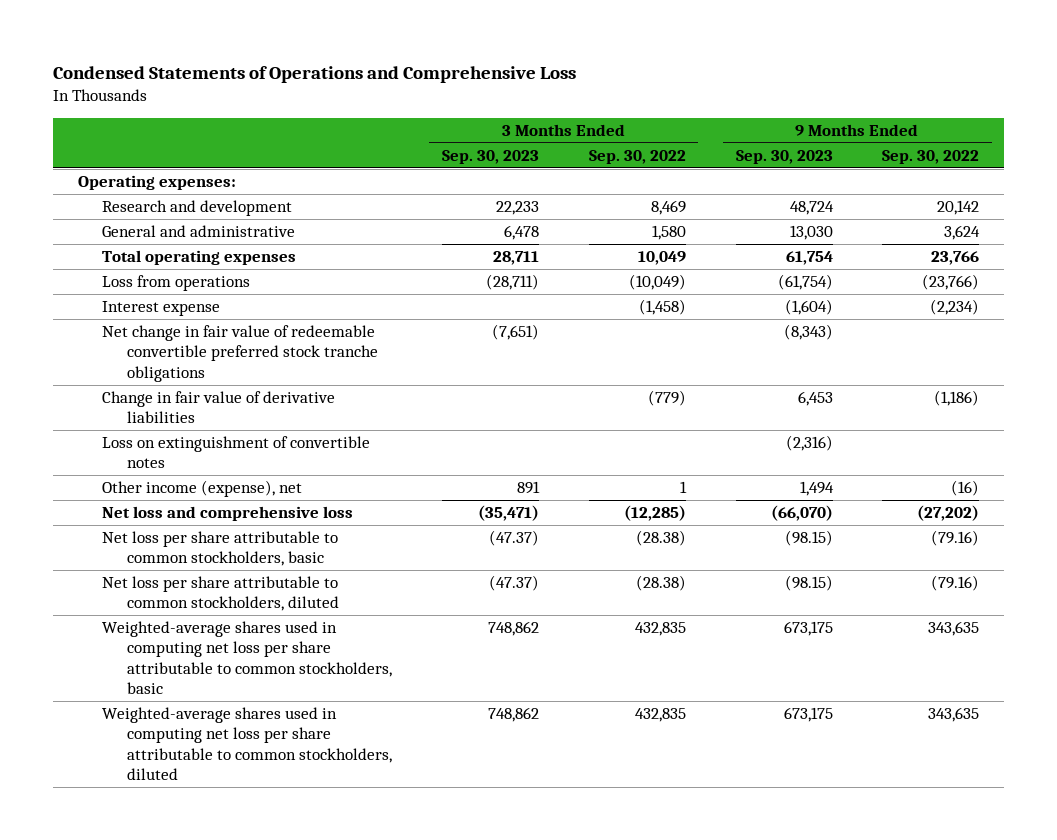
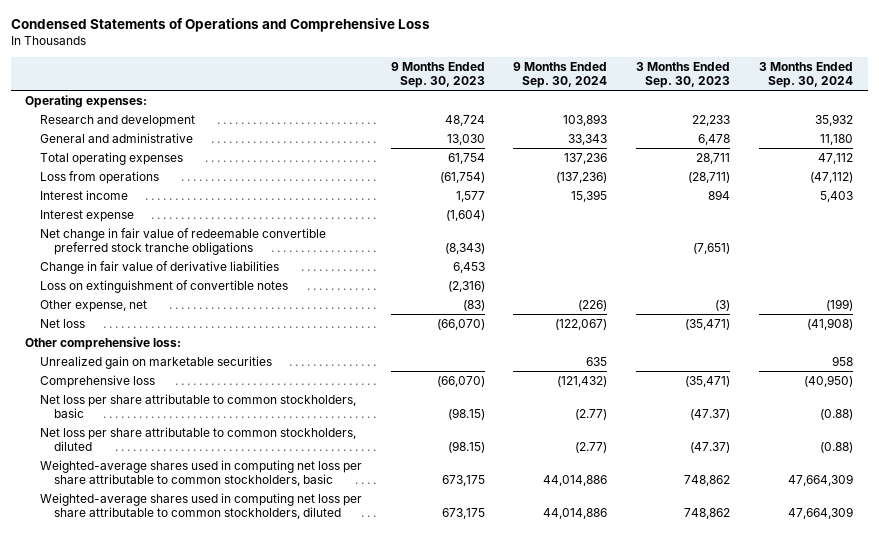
- | 3 Months Ended Sep. 30, 2023 | 3 Months Ended Sep. 30, 2022 | 9 Months Ended Sep. 30, 2023 | 9 Months Ended Sep. 30, 2022
+ | 9 Months Ended Sep. 30, 2023 | 9 Months Ended Sep. 30, 2024 | 3 Months Ended Sep. 30, 2023 | 3 Months Ended Sep. 30, 2024
+ Interest income | 1,577 | 15,395 | 894 | 5,403
- Other income (expense), net | 891 | 1 | 1,494 | (16)
- Net loss and comprehensive loss | (35,471) | (12,285) | (66,070) | (27,202)
+ Other expense, net | (83) | (226) | (3) | (199)
+ Net loss | (66,070) | (122,067) | (35,471) | (41,908)
+ Other comprehensive loss:
+ Unrealized gain on marketable securities | | 635 | | 958
+ Comprehensive loss | (66,070) | (121,432) | (35,471) | (40,950)

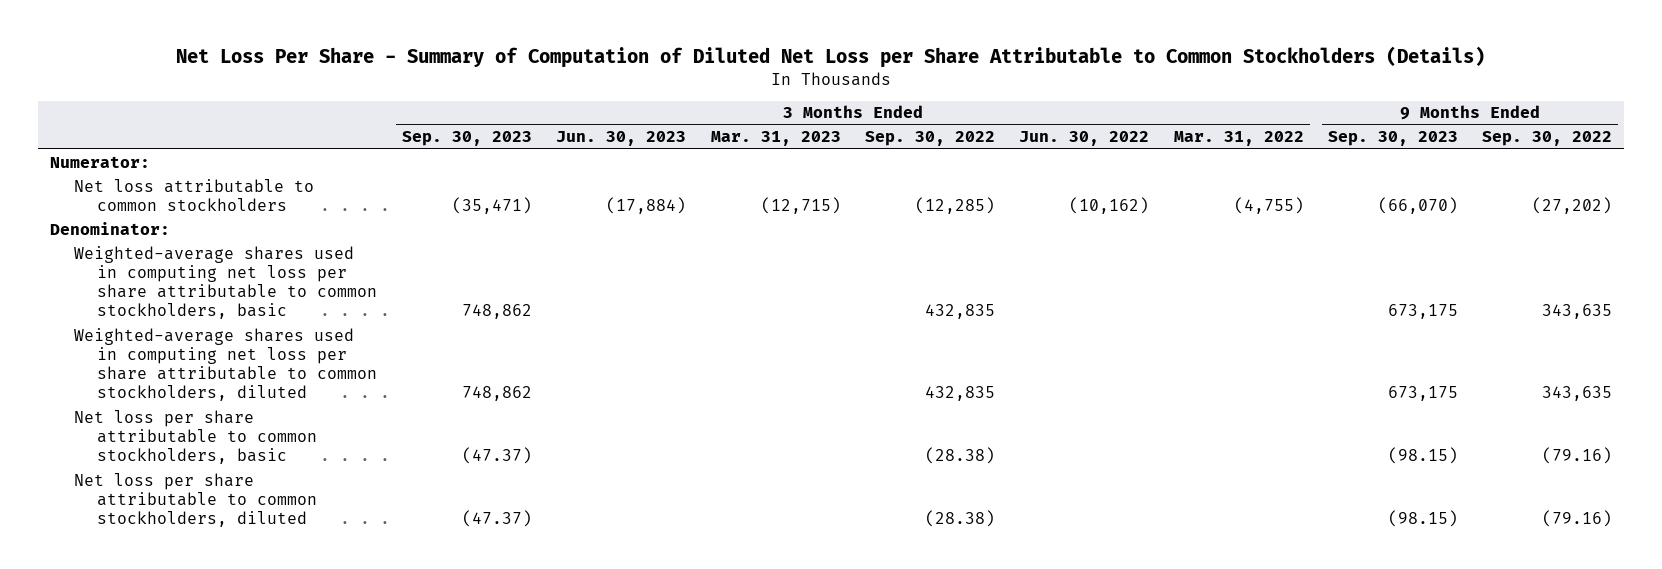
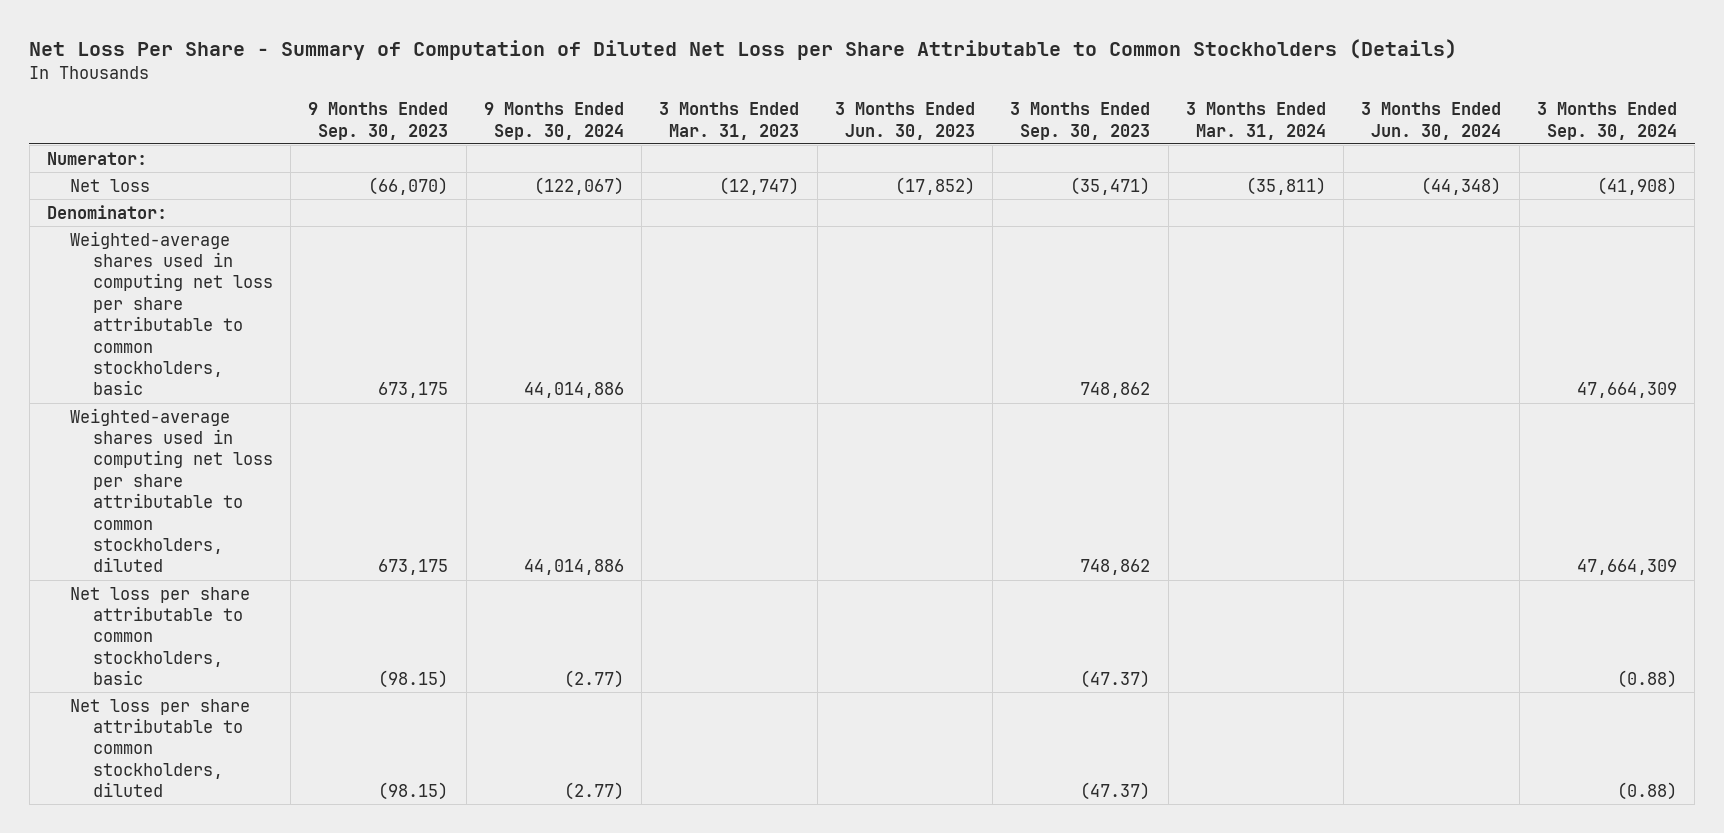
- | 3 Months Ended Sep. 30, 2023 | 3 Months Ended Jun. 30, 2023 | 3 Months Ended Mar. 31, 2023 | 3 Months Ended Sep. 30, 2022 | 3 Months Ended Jun. 30, 2022 | 3 Months Ended Mar. 31, 2022 | 9 Months Ended Sep. 30, 2023 | 9 Months Ended Sep. 30, 2022
+ | 9 Months Ended Sep. 30, 2023 | 9 Months Ended Sep. 30, 2024 | 3 Months Ended Mar. 31, 2023 | 3 Months Ended Jun. 30, 2023 | 3 Months Ended Sep. 30, 2023 | 3 Months Ended Mar. 31, 2024 | 3 Months Ended Jun. 30, 2024 | 3 Months Ended Sep. 30, 2024
- Net loss attributable to common stockholders | (35,471) | (17,884) | (12,715) | (12,285) | (10,162) | (4,755) | (66,070) | (27,202)
+ Net loss | (66,070) | (122,067) | (12,747) | (17,852) | (35,471) | (35,811) | (44,348) | (41,908)

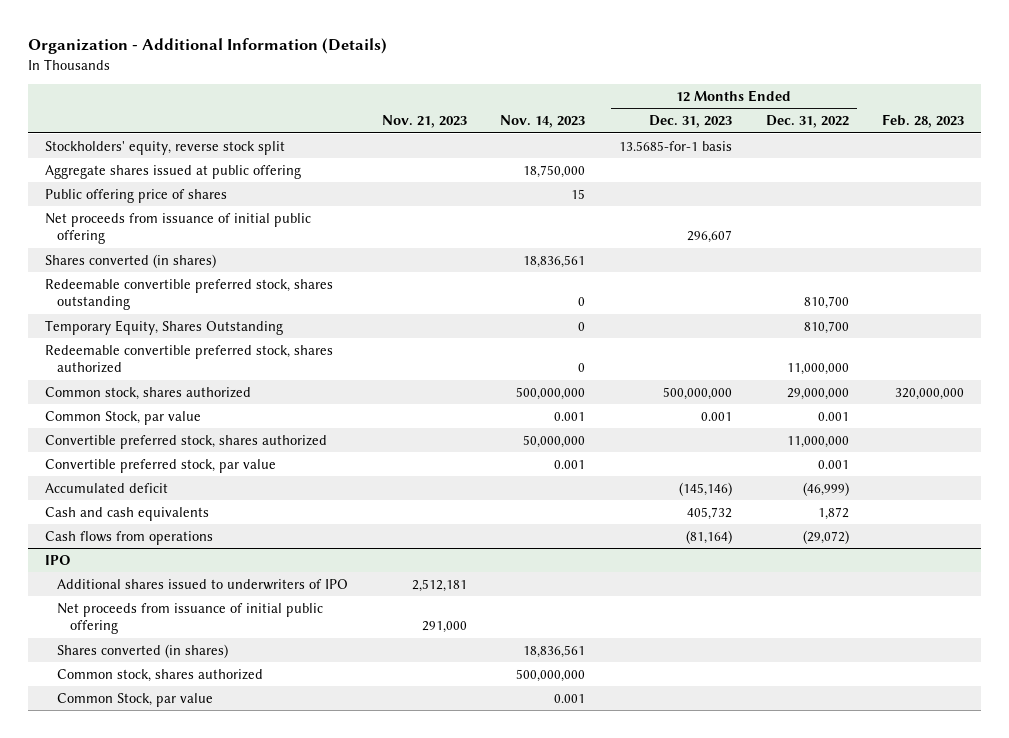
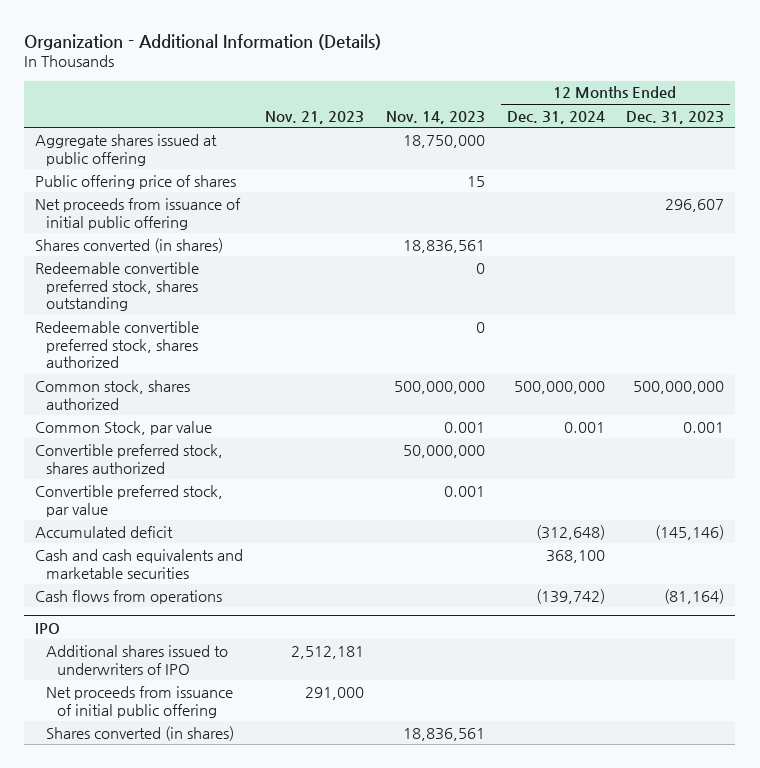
- | Nov. 21, 2023 | Nov. 14, 2023 | 12 Months Ended Dec. 31, 2023 | 12 Months Ended Dec. 31, 2022 | Feb. 28, 2023
+ | Nov. 21, 2023 | Nov. 14, 2023 | 12 Months Ended Dec. 31, 2024 | 12 Months Ended Dec. 31, 2023
- Stockholders' equity, reverse stock split | | | 13.5685-for-1 basis | |
- Temporary Equity, Shares Outstanding | | 0 | | 810,700 |
- Cash and cash equivalents | | | 405,732 | 1,872 |
+ Cash and cash equivalents and marketable securities | | | 368,100 |
@ IPO
- Common stock, shares authorized | | 500,000,000 | | |
- Common Stock, par value | | 0.001 | | |

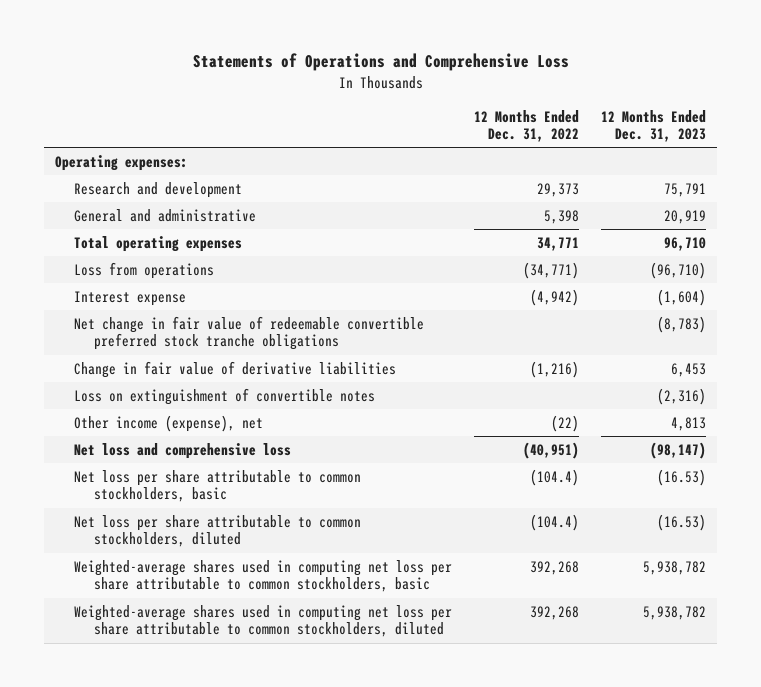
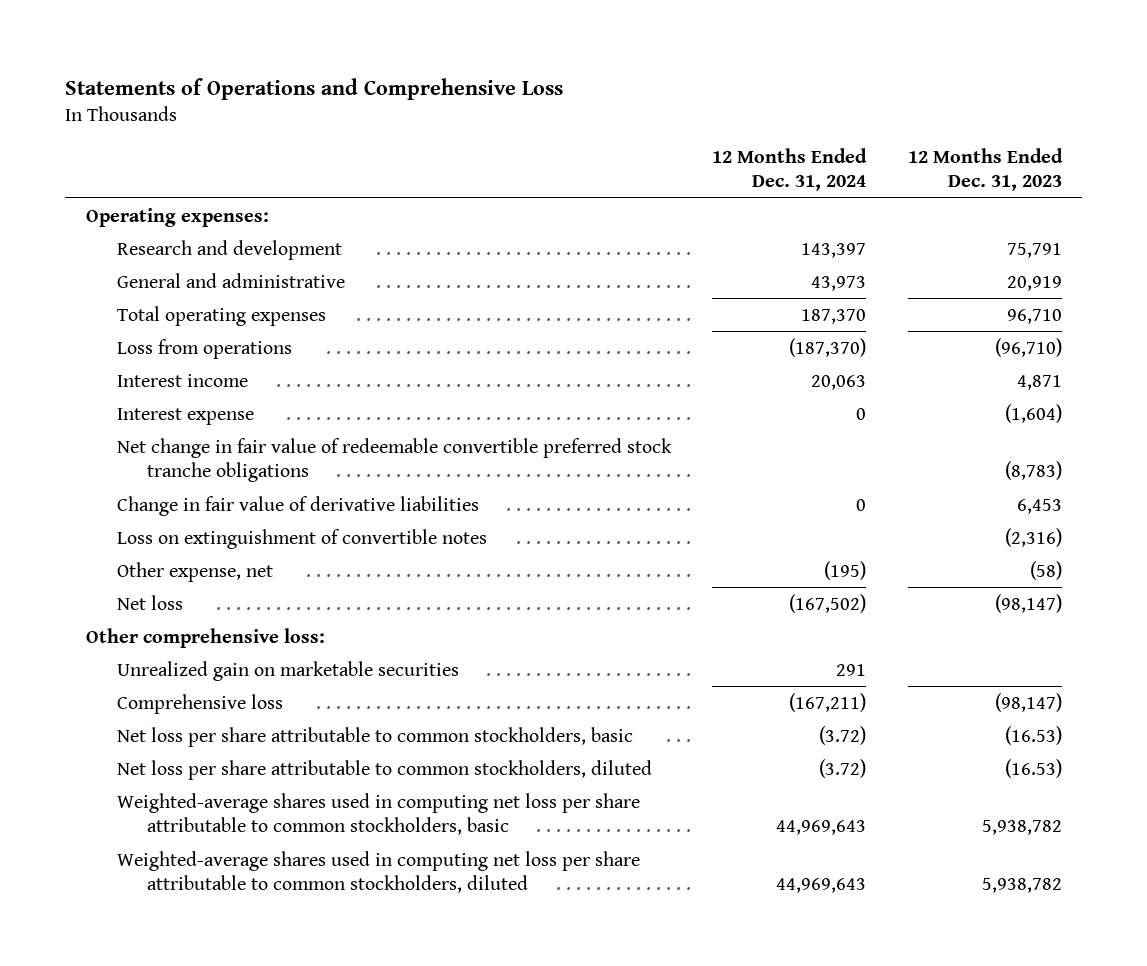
- | 12 Months Ended Dec. 31, 2022 | 12 Months Ended Dec. 31, 2023
+ | 12 Months Ended Dec. 31, 2024 | 12 Months Ended Dec. 31, 2023
+ Interest income | 20,063 | 4,871
- Other income (expense), net | (22) | 4,813
- Net loss and comprehensive loss | (40,951) | (98,147)
+ Other expense, net | (195) | (58)
+ Net loss | (167,502) | (98,147)
+ Other comprehensive loss:
+ Unrealized gain on marketable securities | 291 |
+ Comprehensive loss | (167,211) | (98,147)

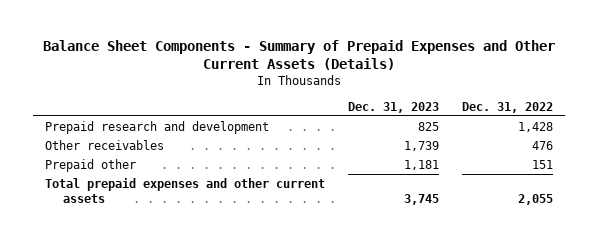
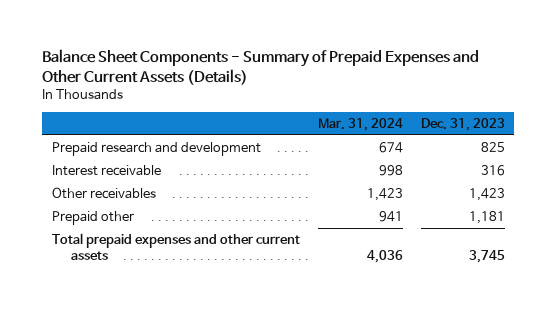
- | Dec. 31, 2023 | Dec. 31, 2022
+ | Mar. 31, 2024 | Dec. 31, 2023
- Other receivables | 1,739 | 476
+ Interest receivable | 998 | 316
+ Other receivables | 1,423 | 1,423

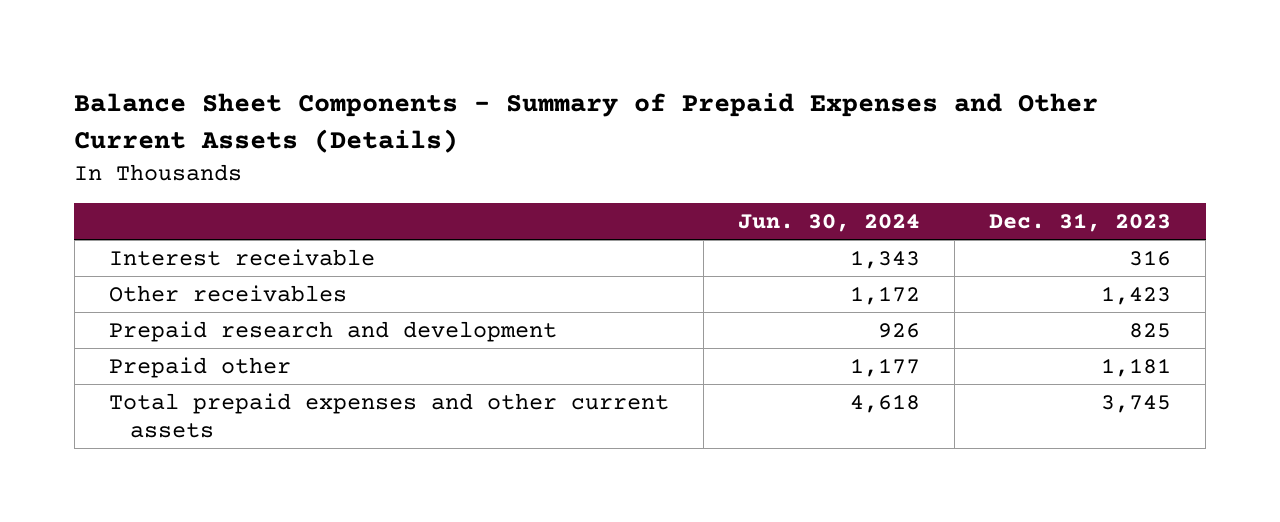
- | Mar. 31, 2024 | Dec. 31, 2023
+ | Jun. 30, 2024 | Dec. 31, 2023
moved down: Prepaid research and development | 926 | 825

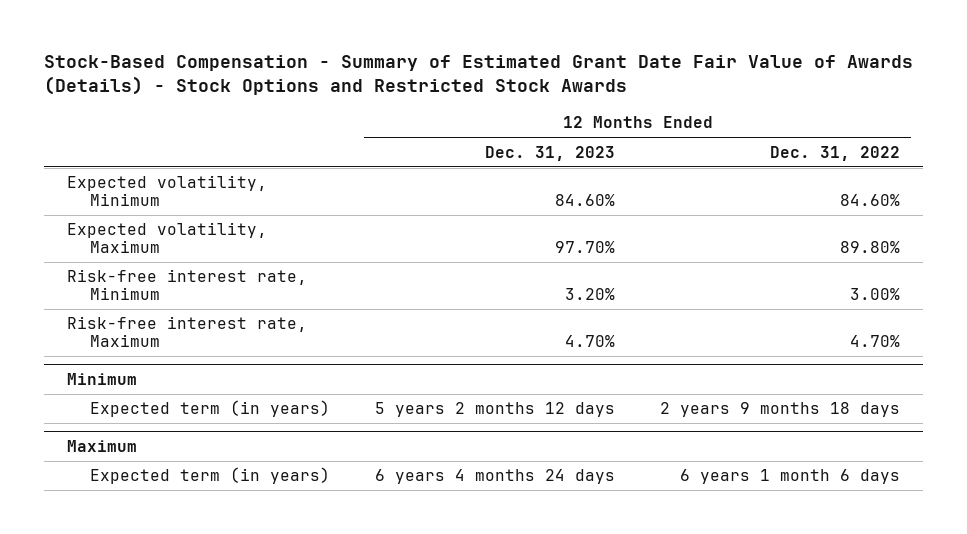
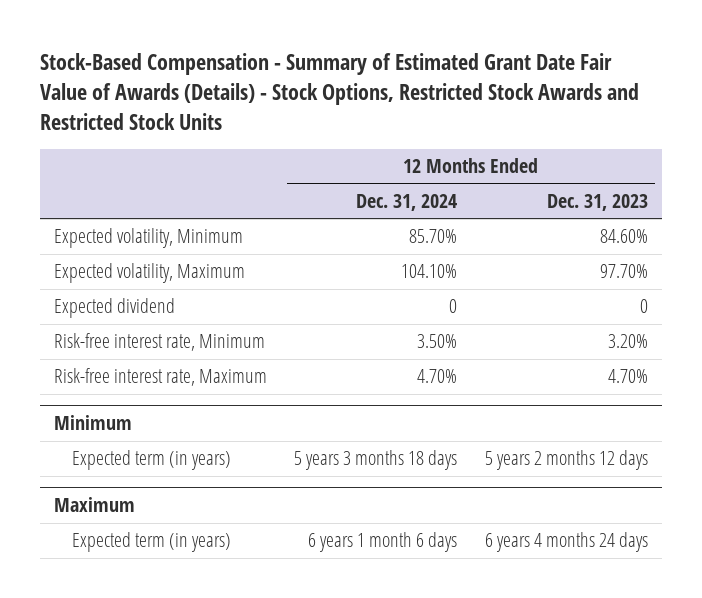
- Stock-Based Compensation - Summary of Estimated Grant Date Fair Value of Awards (Details) - Stock Options and Restricted Stock Awards
+ Stock-Based Compensation - Summary of Estimated Grant Date Fair Value of Awards (Details) - Stock Options, Restricted Stock Awards and Restricted Stock Units
- | 12 Months Ended Dec. 31, 2023 | 12 Months Ended Dec. 31, 2022
+ | 12 Months Ended Dec. 31, 2024 | 12 Months Ended Dec. 31, 2023
+ Expected dividend | 0 | 0

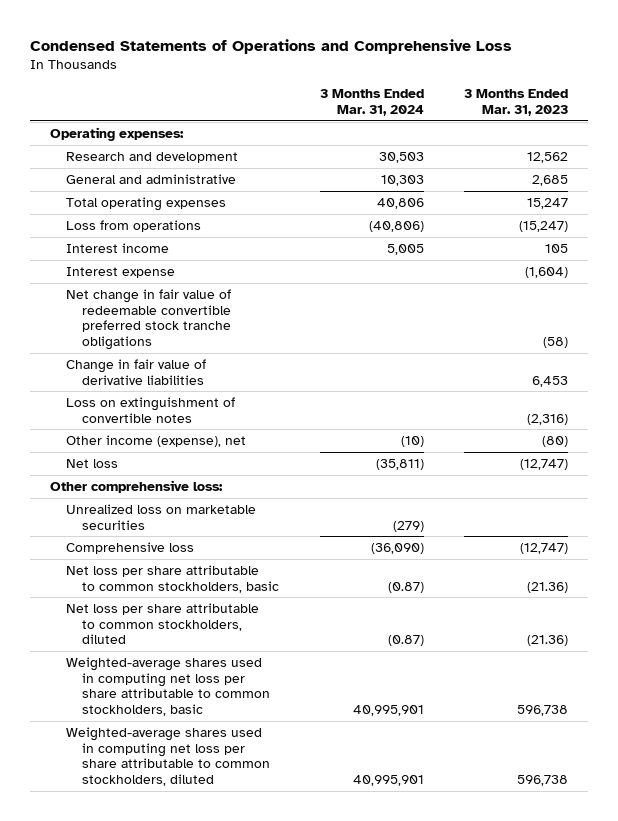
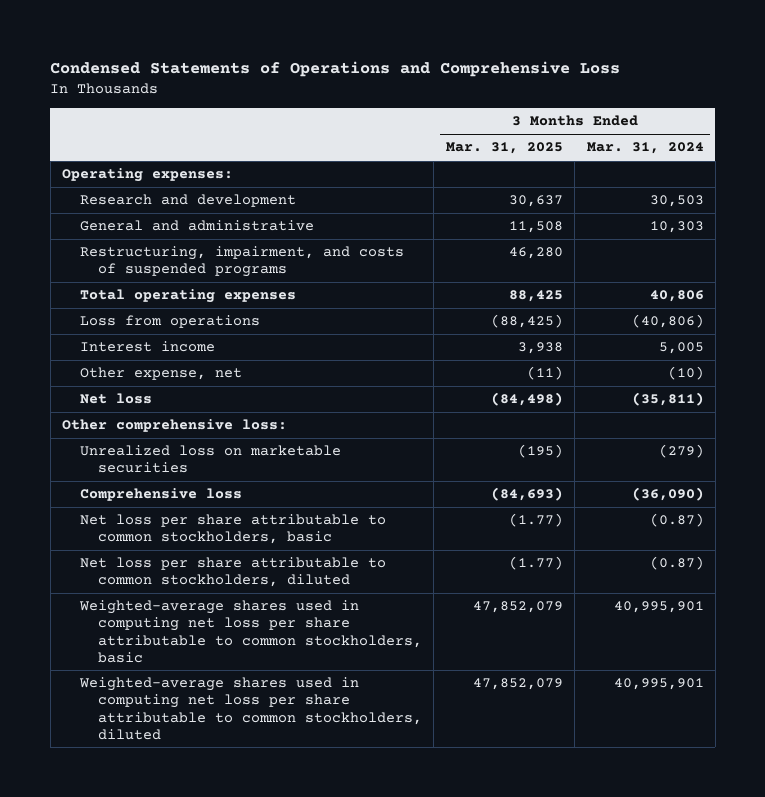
- | 3 Months Ended Mar. 31, 2024 | 3 Months Ended Mar. 31, 2023
+ | 3 Months Ended Mar. 31, 2025 | 3 Months Ended Mar. 31, 2024
+ Restructuring, impairment, and costs of suspended programs | 46,280 |
- Interest expense | | (1,604)
- Net change in fair value of redeemable convertible preferred stock tranche obligations | | (58)
- Change in fair value of derivative liabilities | | 6,453
- Loss on extinguishment of convertible notes | | (2,316)
- Other income (expense), net | (10) | (80)
+ Other expense, net | (11) | (10)

